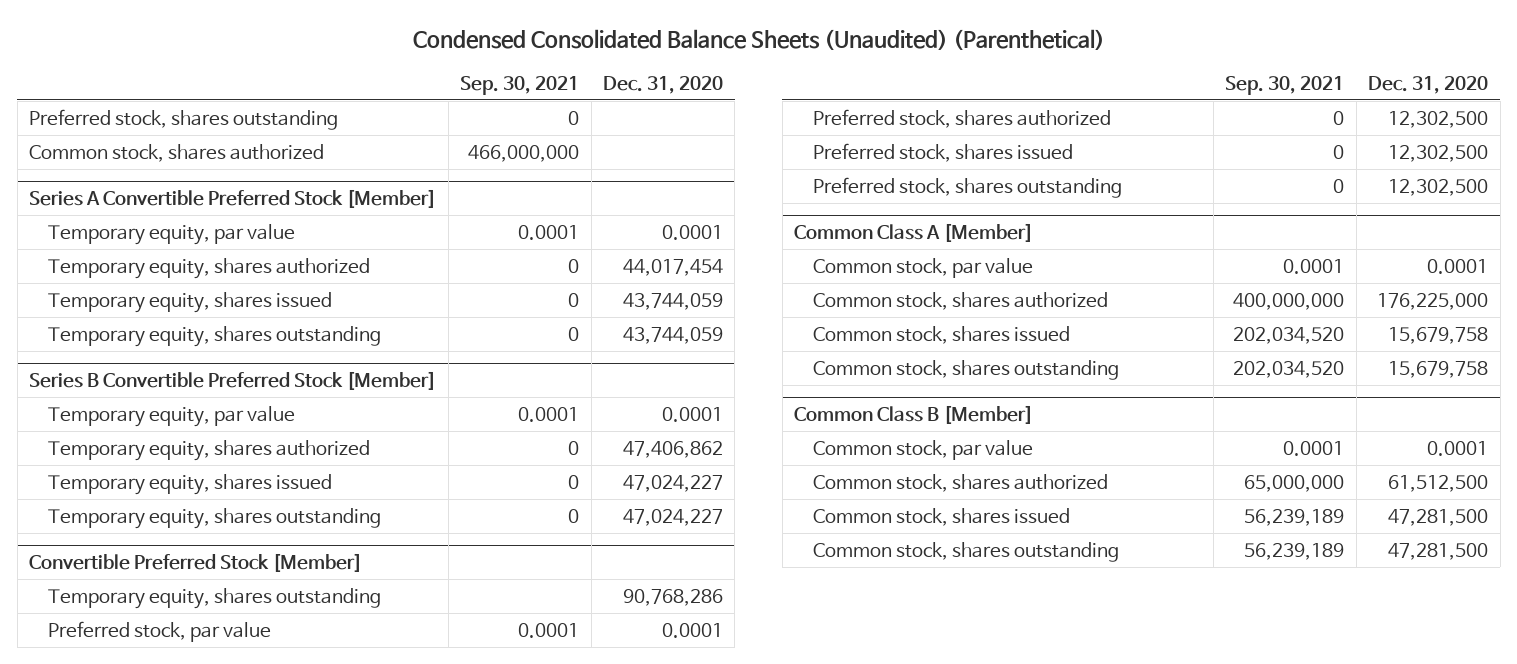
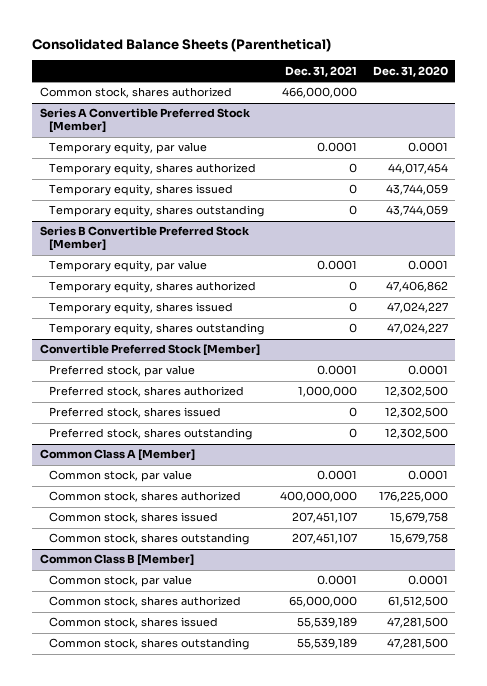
- Condensed Consolidated Balance Sheets (Unaudited) (Parenthetical)
+ Consolidated Balance Sheets (Parenthetical)
- | Sep. 30, 2021 | Dec. 31, 2020
+ | Dec. 31, 2021 | Dec. 31, 2020
- Preferred stock, shares outstanding | 0 |
@ Convertible Preferred Stock [Member]
- Temporary equity, shares outstanding | | 90,768,286

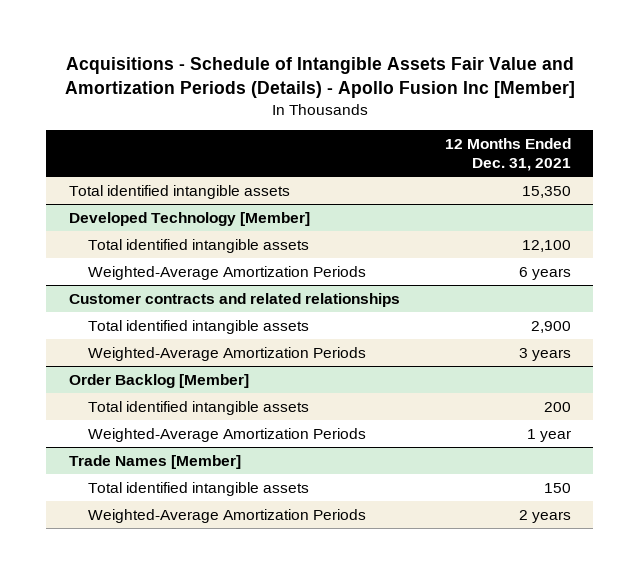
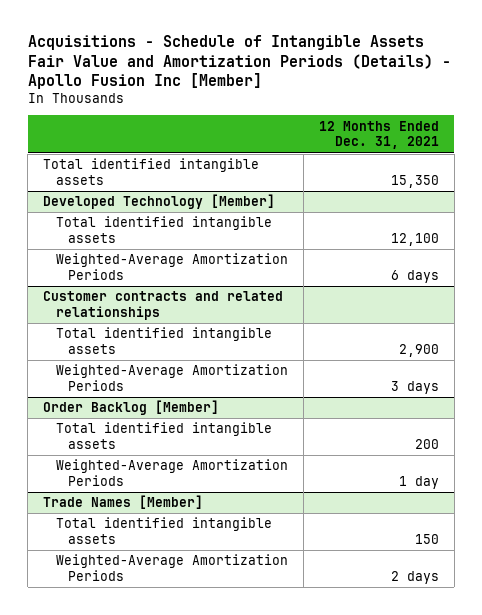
@ Developed Technology [Member]
- Weighted-Average Amortization Periods | 6 years
+ Weighted-Average Amortization Periods | 6 days
@ Customer contracts and related relationships
- Weighted-Average Amortization Periods | 3 years
+ Weighted-Average Amortization Periods | 3 days
@ Order Backlog [Member]
- Weighted-Average Amortization Periods | 1 year
+ Weighted-Average Amortization Periods | 1 day
@ Trade Names [Member]
- Weighted-Average Amortization Periods | 2 years
+ Weighted-Average Amortization Periods | 2 days

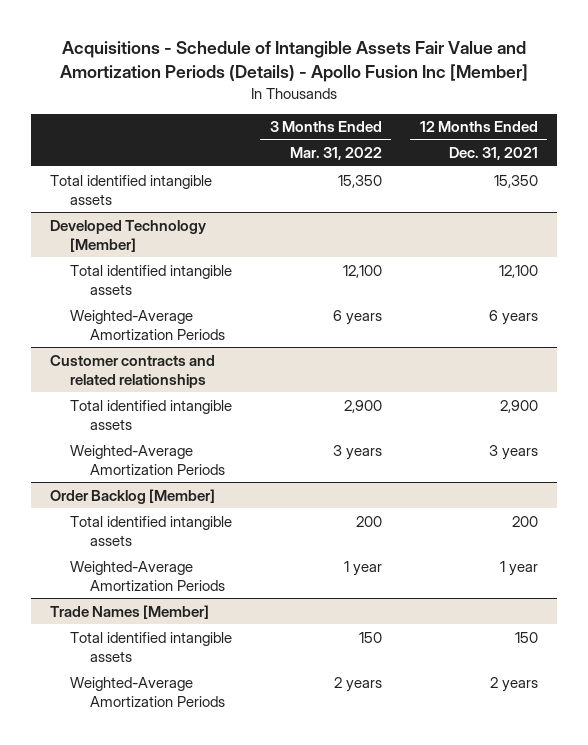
- | 12 Months Ended Dec. 31, 2021
+ | 3 Months Ended Mar. 31, 2022 | 12 Months Ended Dec. 31, 2021
@ Developed Technology [Member]
- Weighted-Average Amortization Periods | 6 days
+ Weighted-Average Amortization Periods | 6 years | 6 years
@ Customer contracts and related relationships
- Weighted-Average Amortization Periods | 3 days
+ Weighted-Average Amortization Periods | 3 years | 3 years
@ Order Backlog [Member]
- Weighted-Average Amortization Periods | 1 day
+ Weighted-Average Amortization Periods | 1 year | 1 year
@ Trade Names [Member]
- Weighted-Average Amortization Periods | 2 days
+ Weighted-Average Amortization Periods | 2 years | 2 years

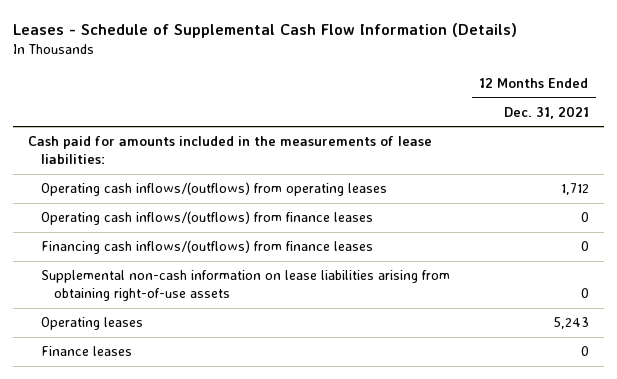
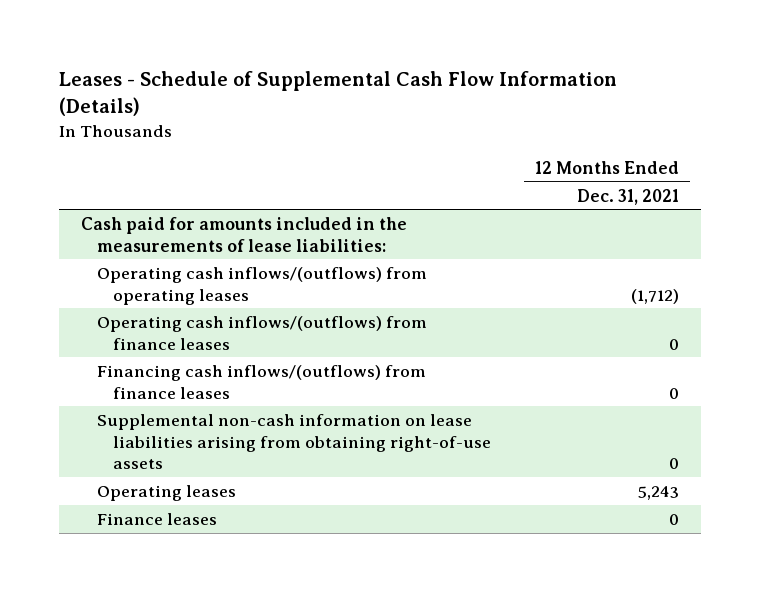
- Operating cash inflows/(outflows) from operating leases | 1,712
+ Operating cash inflows/(outflows) from operating leases | (1,712)

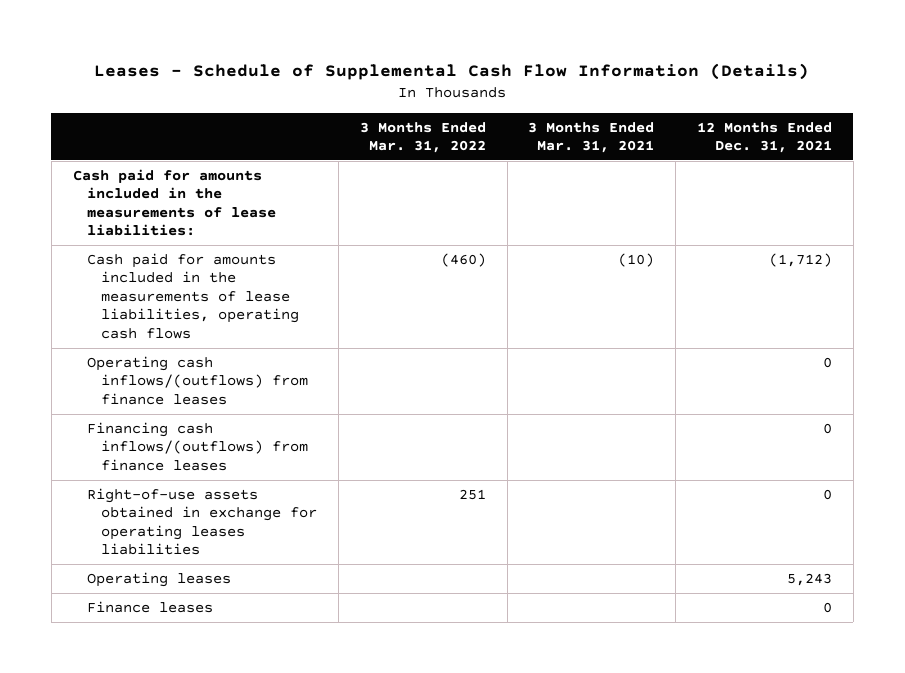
- | 12 Months Ended Dec. 31, 2021
+ | 3 Months Ended Mar. 31, 2022 | 3 Months Ended Mar. 31, 2021 | 12 Months Ended Dec. 31, 2021
- Operating cash inflows/(outflows) from operating leases | (1,712)
+ Cash paid for amounts included in the measurements of lease liabilities, operating cash flows | (460) | (10) | (1,712)
- Supplemental non-cash information on lease liabilities arising from obtaining right-of-use assets | 0
+ Right-of-use assets obtained in exchange for operating leases liabilities | 251 | | 0

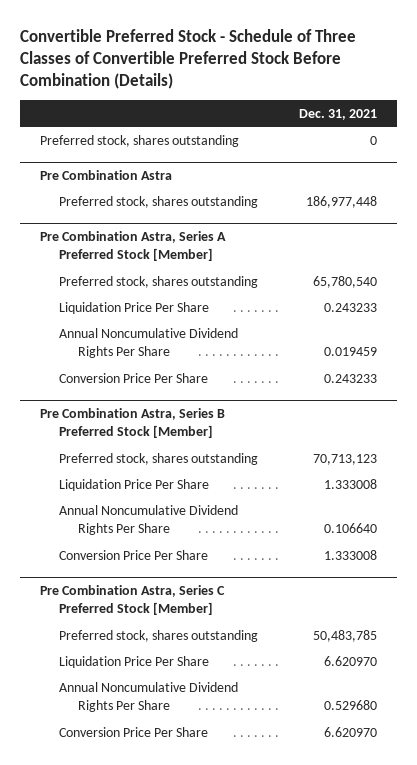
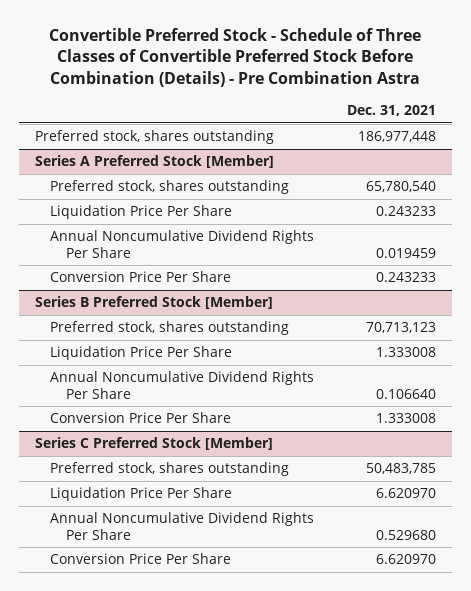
- Convertible Preferred Stock - Schedule of Three Classes of Convertible Preferred Stock Before Combination (Details)
+ Convertible Preferred Stock - Schedule of Three Classes of Convertible Preferred Stock Before Combination (Details) - Pre Combination Astra
- Preferred stock, shares outstanding | 0
- Pre Combination Astra
- Pre Combination Astra, Series A Preferred Stock [Member]
+ Series A Preferred Stock [Member]
- Pre Combination Astra, Series B Preferred Stock [Member]
+ Series B Preferred Stock [Member]
- Pre Combination Astra, Series C Preferred Stock [Member]
+ Series C Preferred Stock [Member]

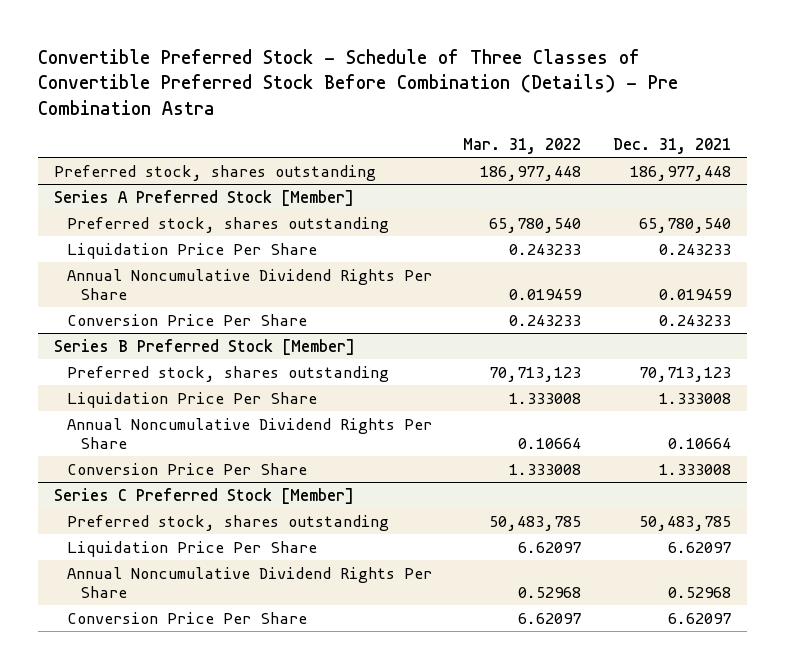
- | Dec. 31, 2021
+ | Mar. 31, 2022 | Dec. 31, 2021
@ Series B Preferred Stock [Member]
- Annual Noncumulative Dividend Rights Per Share | 0.106640
+ Annual Noncumulative Dividend Rights Per Share | 0.10664 | 0.10664
@ Series C Preferred Stock [Member]
- Liquidation Price Per Share | 6.620970
- Annual Noncumulative Dividend Rights Per Share | 0.529680
- Conversion Price Per Share | 6.620970
+ Liquidation Price Per Share | 6.62097 | 6.62097
+ Annual Noncumulative Dividend Rights Per Share | 0.52968 | 0.52968
+ Conversion Price Per Share | 6.62097 | 6.62097

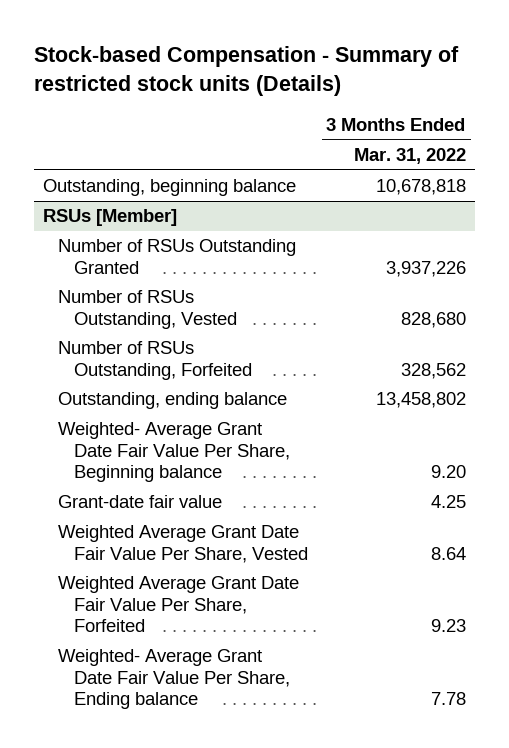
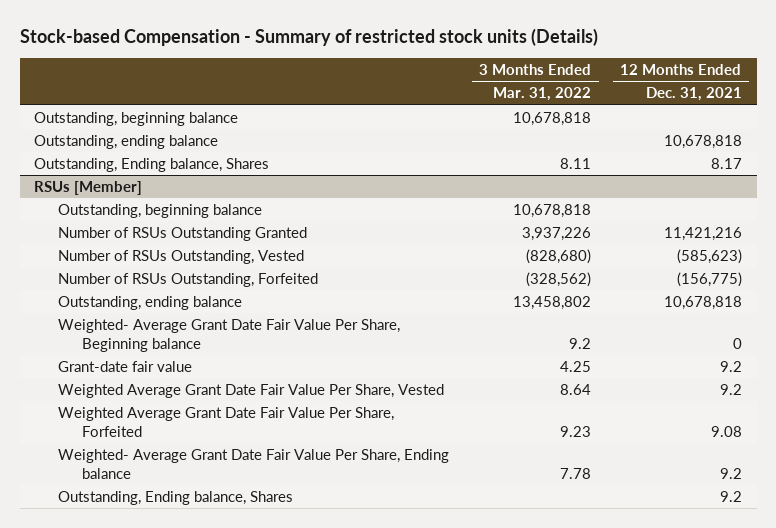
- | 3 Months Ended Mar. 31, 2022
+ | 3 Months Ended Mar. 31, 2022 | 12 Months Ended Dec. 31, 2021
+ Outstanding, ending balance | | 10,678,818
+ Outstanding, Ending balance, Shares | 8.11 | 8.17
@ RSUs [Member]
+ Outstanding, beginning balance | 10,678,818 |
- Number of RSUs Outstanding, Vested | 828,680
- Number of RSUs Outstanding, Forfeited | 328,562
+ Number of RSUs Outstanding, Vested | (828,680) | (585,623)
+ Number of RSUs Outstanding, Forfeited | (328,562) | (156,775)
- Weighted- Average Grant Date Fair Value Per Share, Beginning balance | 9.20
+ Weighted- Average Grant Date Fair Value Per Share, Beginning balance | 9.2 | 0
+ Outstanding, Ending balance, Shares | | 9.2

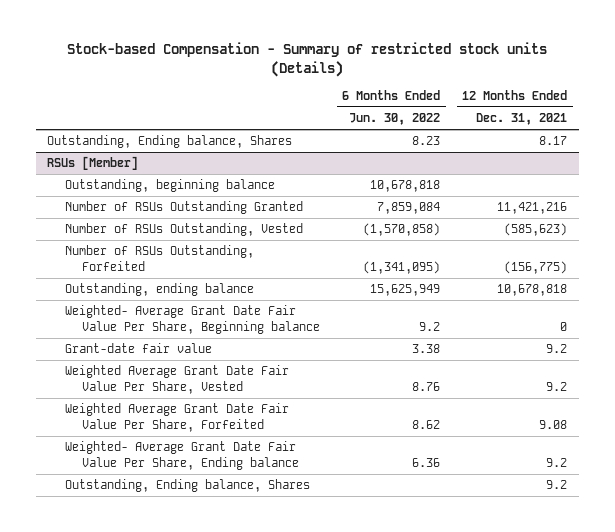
- | 3 Months Ended Mar. 31, 2022 | 12 Months Ended Dec. 31, 2021
+ | 6 Months Ended Jun. 30, 2022 | 12 Months Ended Dec. 31, 2021
- Outstanding, beginning balance | 10,678,818 |
- Outstanding, ending balance | | 10,678,818

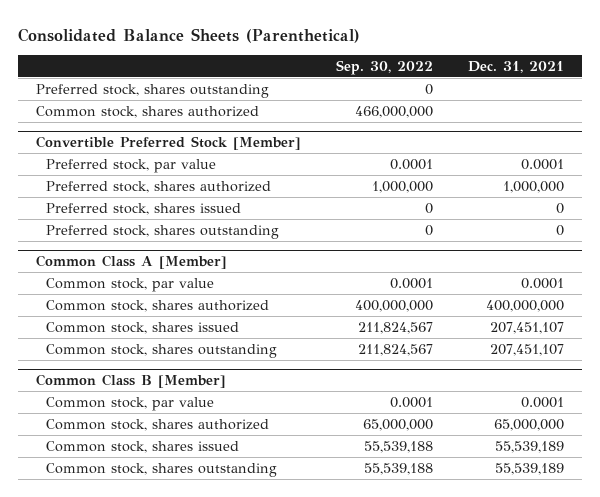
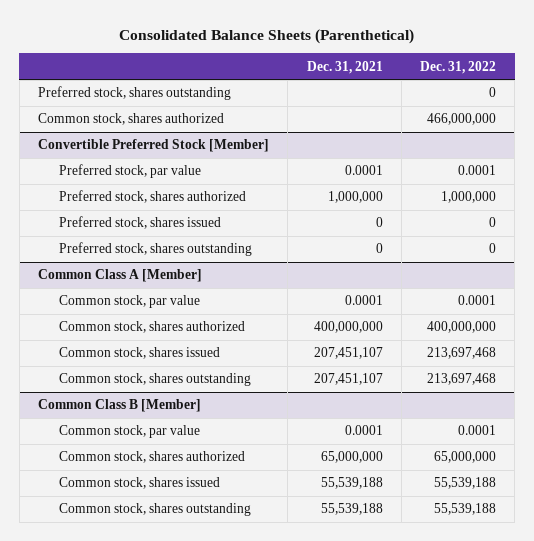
- | Sep. 30, 2022 | Dec. 31, 2021
+ | Dec. 31, 2021 | Dec. 31, 2022
@ Common Class B [Member]
- Common stock, shares issued | 55,539,188 | 55,539,189
- Common stock, shares outstanding | 55,539,188 | 55,539,189
+ Common stock, shares issued | 55,539,188 | 55,539,188
+ Common stock, shares outstanding | 55,539,188 | 55,539,188

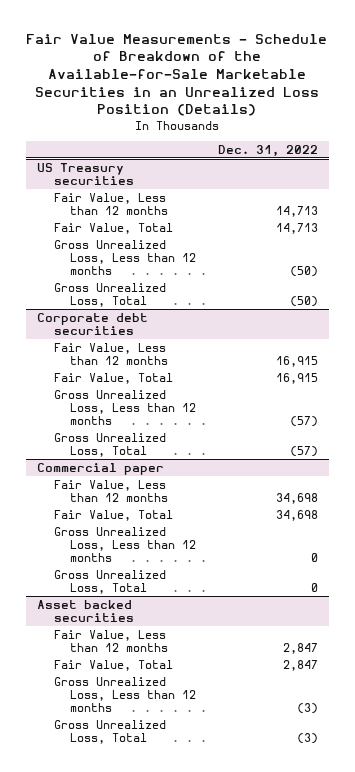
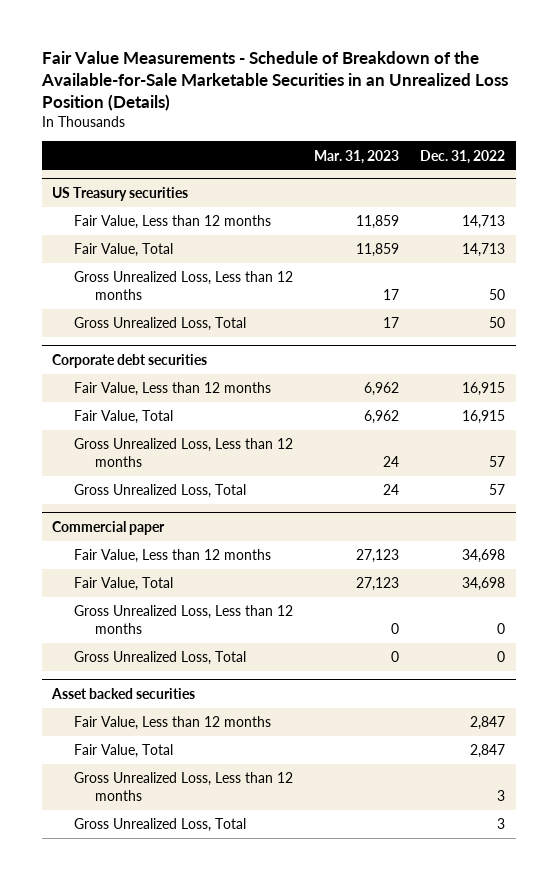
- | Dec. 31, 2022
+ | Mar. 31, 2023 | Dec. 31, 2022
@ US Treasury securities
- Gross Unrealized Loss, Less than 12 months | (50)
- Gross Unrealized Loss, Total | (50)
+ Gross Unrealized Loss, Less than 12 months | 17 | 50
+ Gross Unrealized Loss, Total | 17 | 50
@ Corporate debt securities
- Gross Unrealized Loss, Less than 12 months | (57)
- Gross Unrealized Loss, Total | (57)
+ Gross Unrealized Loss, Less than 12 months | 24 | 57
+ Gross Unrealized Loss, Total | 24 | 57
@ Asset backed securities
- Gross Unrealized Loss, Less than 12 months | (3)
- Gross Unrealized Loss, Total | (3)
+ Gross Unrealized Loss, Less than 12 months | | 3
+ Gross Unrealized Loss, Total | | 3

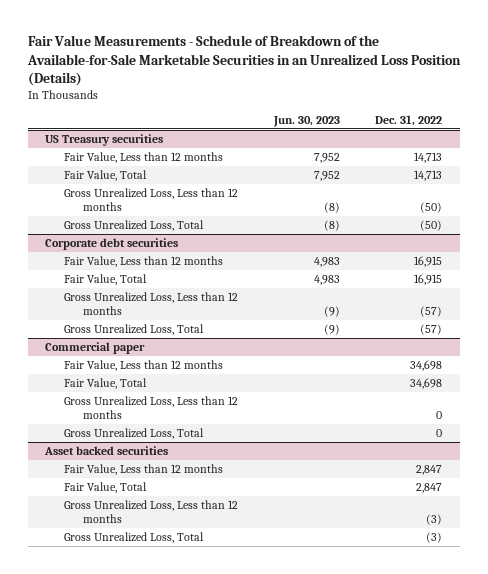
- | Mar. 31, 2023 | Dec. 31, 2022
+ | Jun. 30, 2023 | Dec. 31, 2022
@ US Treasury securities
- Gross Unrealized Loss, Less than 12 months | 17 | 50
- Gross Unrealized Loss, Total | 17 | 50
+ Gross Unrealized Loss, Less than 12 months | (8) | (50)
+ Gross Unrealized Loss, Total | (8) | (50)
@ Corporate debt securities
- Gross Unrealized Loss, Less than 12 months | 24 | 57
- Gross Unrealized Loss, Total | 24 | 57
+ Gross Unrealized Loss, Less than 12 months | (9) | (57)
+ Gross Unrealized Loss, Total | (9) | (57)
@ Asset backed securities
- Gross Unrealized Loss, Less than 12 months | | 3
- Gross Unrealized Loss, Total | | 3
+ Gross Unrealized Loss, Less than 12 months | | (3)
+ Gross Unrealized Loss, Total | | (3)

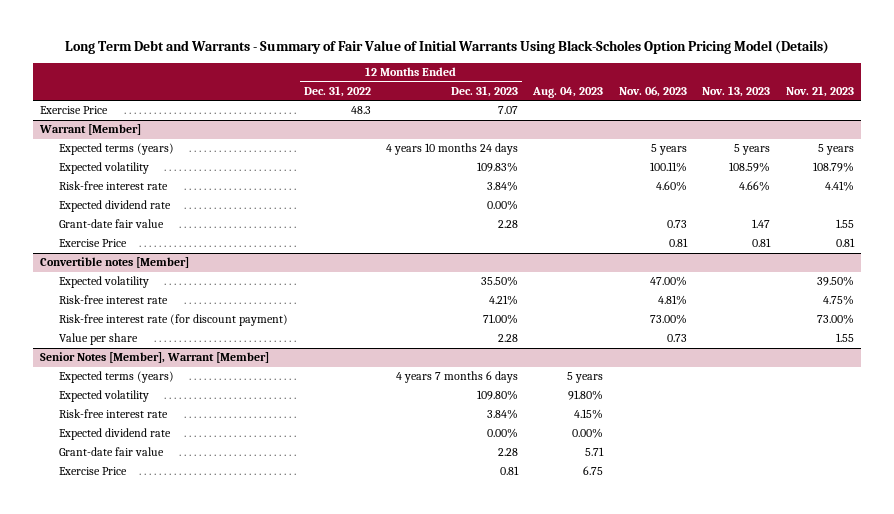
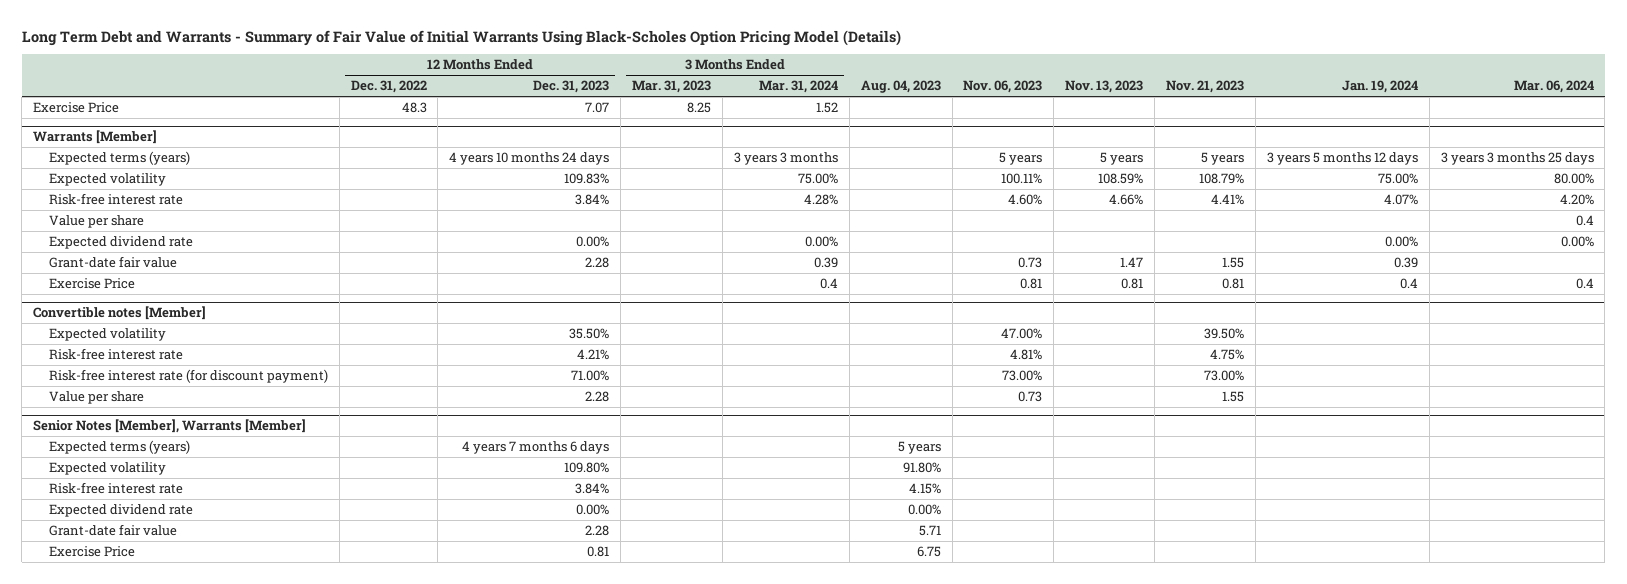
- | 12 Months Ended Dec. 31, 2022 | 12 Months Ended Dec. 31, 2023 | Aug. 04, 2023 | Nov. 06, 2023 | Nov. 13, 2023 | Nov. 21, 2023
+ | 12 Months Ended Dec. 31, 2022 | 12 Months Ended Dec. 31, 2023 | 3 Months Ended Mar. 31, 2023 | 3 Months Ended Mar. 31, 2024 | Aug. 04, 2023 | Nov. 06, 2023 | Nov. 13, 2023 | Nov. 21, 2023 | Jan. 19, 2024 | Mar. 06, 2024
- Warrant [Member]
+ Warrants [Member]
+ Value per share | | | | | | | | | | 0.4
- Senior Notes [Member], Warrant [Member]
+ Senior Notes [Member], Warrants [Member]

